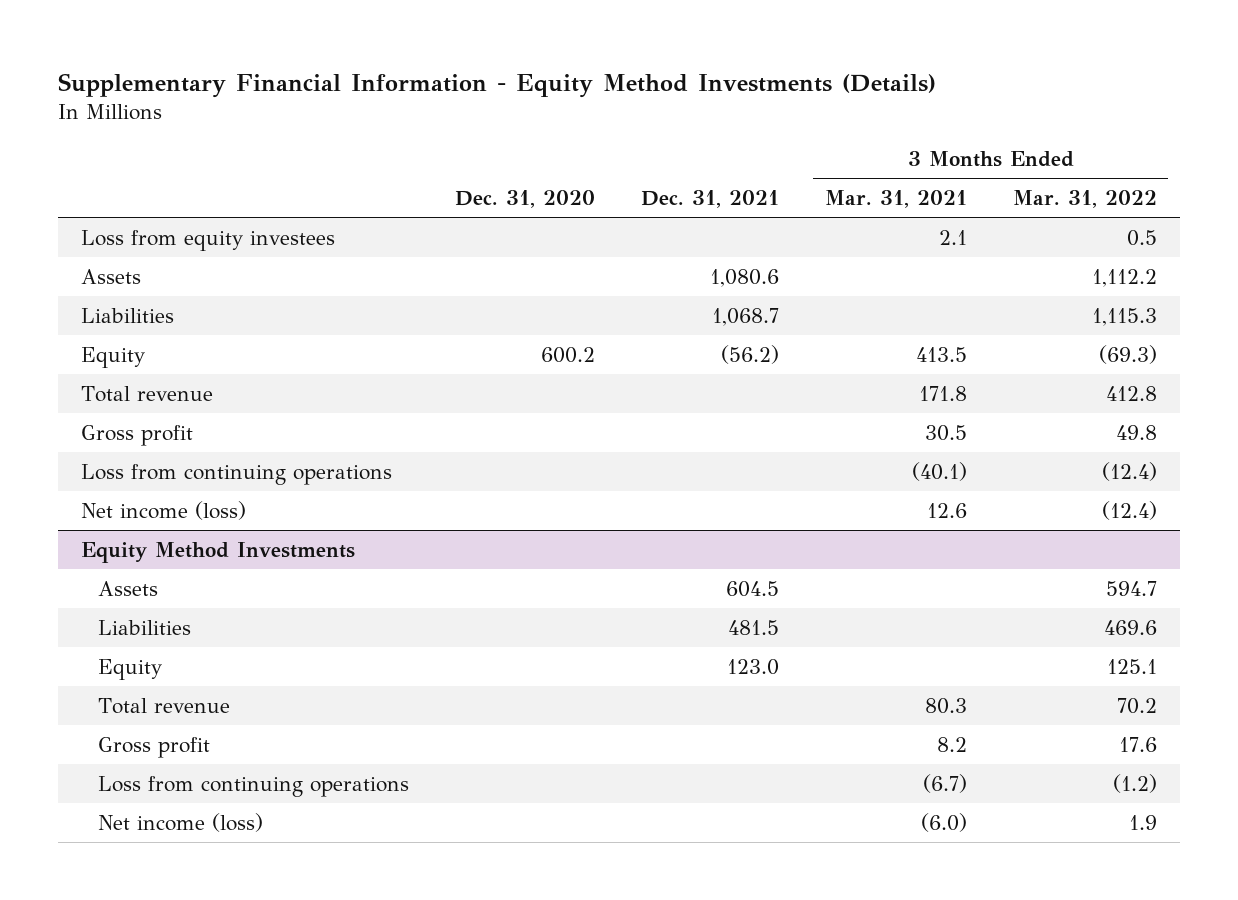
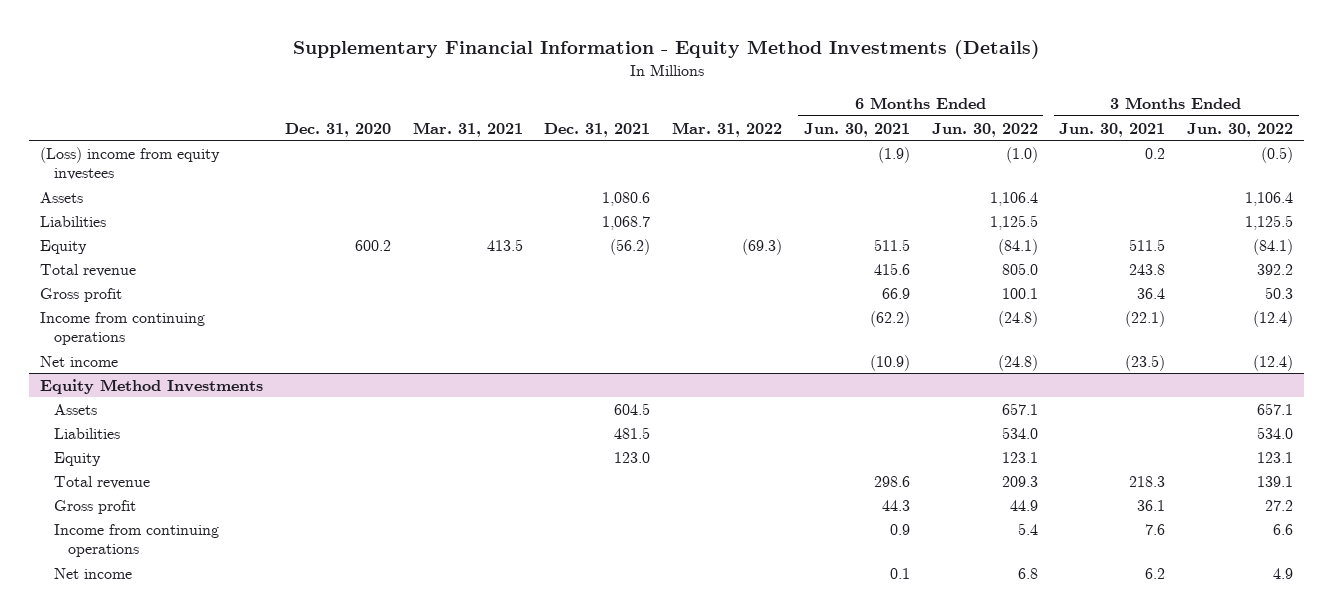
- | Dec. 31, 2020 | Dec. 31, 2021 | 3 Months Ended Mar. 31, 2021 | 3 Months Ended Mar. 31, 2022
+ | Dec. 31, 2020 | Mar. 31, 2021 | Dec. 31, 2021 | Mar. 31, 2022 | 6 Months Ended Jun. 30, 2021 | 6 Months Ended Jun. 30, 2022 | 3 Months Ended Jun. 30, 2021 | 3 Months Ended Jun. 30, 2022
- Loss from equity investees | | | 2.1 | 0.5
+ (Loss) income from equity investees | | | | | (1.9) | (1.0) | 0.2 | (0.5)
- Loss from continuing operations | | | (40.1) | (12.4)
- Net income (loss) | | | 12.6 | (12.4)
+ Income from continuing operations | | | | | (62.2) | (24.8) | (22.1) | (12.4)
+ Net income | | | | | (10.9) | (24.8) | (23.5) | (12.4)
@ Equity Method Investments
- Loss from continuing operations | | | (6.7) | (1.2)
- Net income (loss) | | | (6.0) | 1.9
+ Income from continuing operations | | | | | 0.9 | 5.4 | 7.6 | 6.6
+ Net income | | | | | 0.1 | 6.8 | 6.2 | 4.9

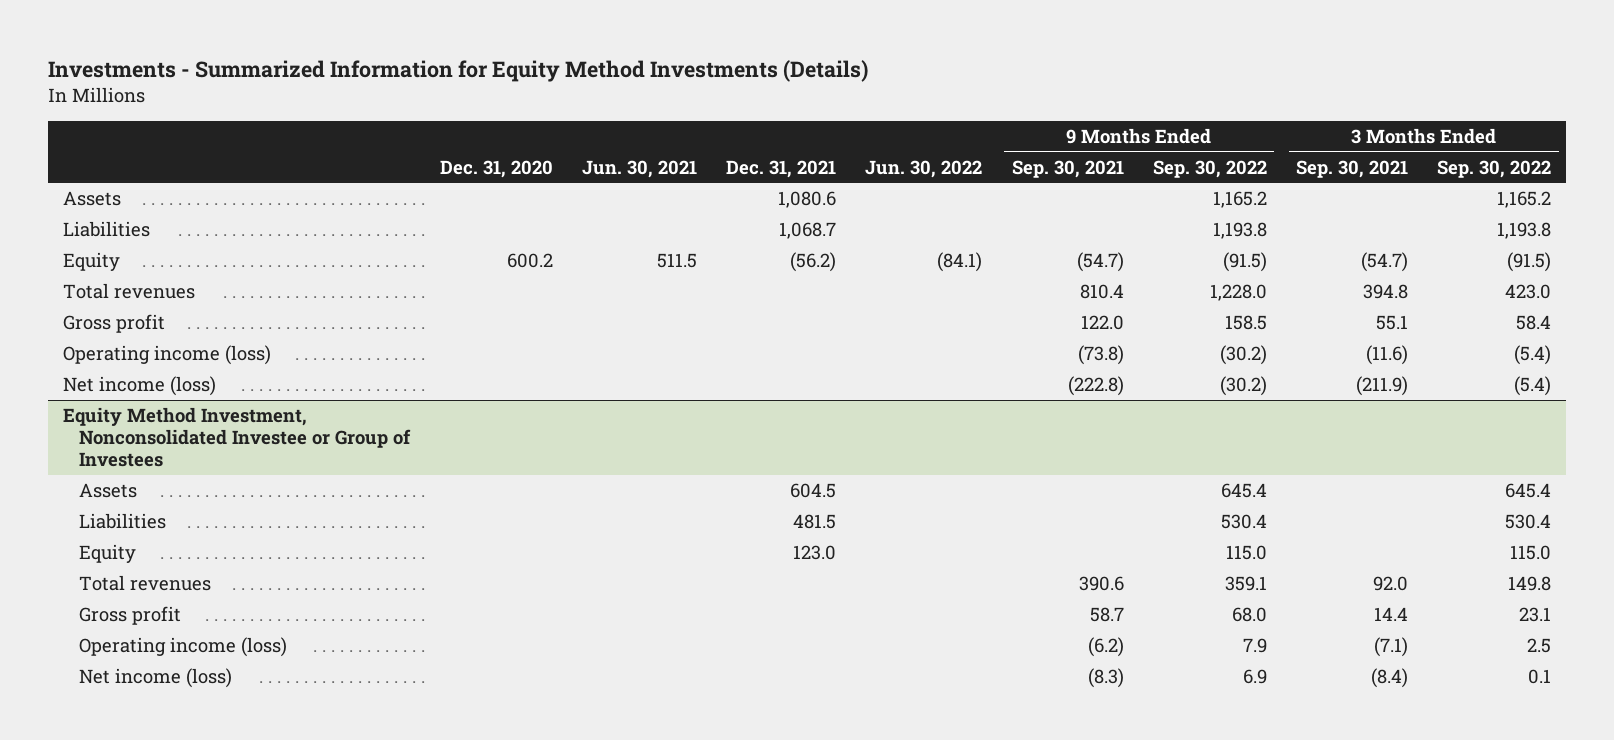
- Supplementary Financial Information - Equity Method Investments (Details)
+ Investments - Summarized Information for Equity Method Investments (Details)
- | Dec. 31, 2020 | Mar. 31, 2021 | Dec. 31, 2021 | Mar. 31, 2022 | 6 Months Ended Jun. 30, 2021 | 6 Months Ended Jun. 30, 2022 | 3 Months Ended Jun. 30, 2021 | 3 Months Ended Jun. 30, 2022
+ | Dec. 31, 2020 | Jun. 30, 2021 | Dec. 31, 2021 | Jun. 30, 2022 | 9 Months Ended Sep. 30, 2021 | 9 Months Ended Sep. 30, 2022 | 3 Months Ended Sep. 30, 2021 | 3 Months Ended Sep. 30, 2022
- (Loss) income from equity investees | | | | | (1.9) | (1.0) | 0.2 | (0.5)
- Total revenue | | | | | 415.6 | 805.0 | 243.8 | 392.2
+ Total revenues | | | | | 810.4 | 1,228.0 | 394.8 | 423.0
- Income from continuing operations | | | | | (62.2) | (24.8) | (22.1) | (12.4)
- Net income | | | | | (10.9) | (24.8) | (23.5) | (12.4)
- Equity Method Investments
+ Operating income (loss) | | | | | (73.8) | (30.2) | (11.6) | (5.4)
+ Net income (loss) | | | | | (222.8) | (30.2) | (211.9) | (5.4)
+ Equity Method Investment, Nonconsolidated Investee or Group of Investees
- Total revenue | | | | | 298.6 | 209.3 | 218.3 | 139.1
+ Total revenues | | | | | 390.6 | 359.1 | 92.0 | 149.8
- Income from continuing operations | | | | | 0.9 | 5.4 | 7.6 | 6.6
- Net income | | | | | 0.1 | 6.8 | 6.2 | 4.9
+ Operating income (loss) | | | | | (6.2) | 7.9 | (7.1) | 2.5
+ Net income (loss) | | | | | (8.3) | 6.9 | (8.4) | 0.1

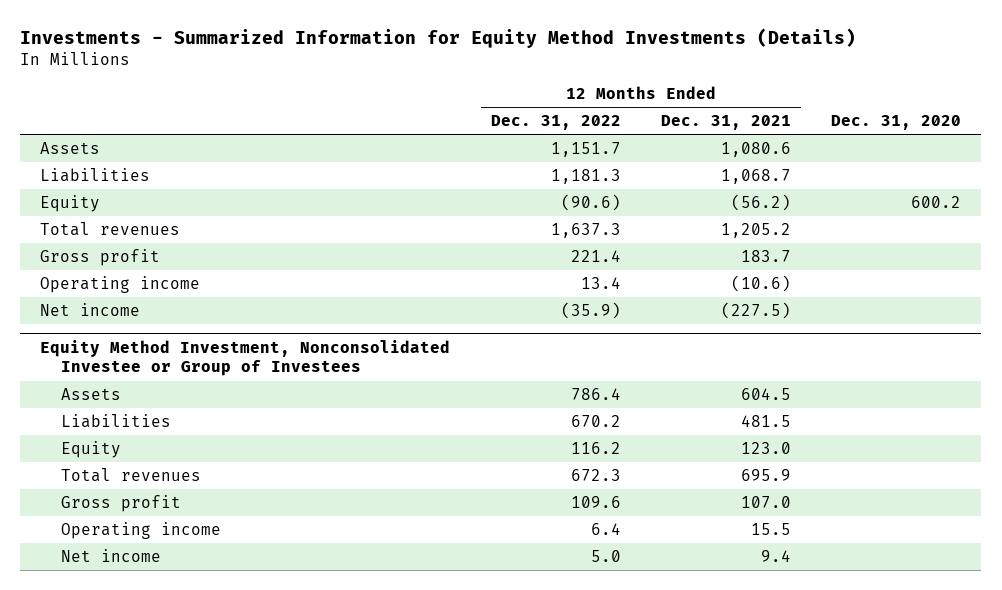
- | Dec. 31, 2020 | Jun. 30, 2021 | Dec. 31, 2021 | Jun. 30, 2022 | 9 Months Ended Sep. 30, 2021 | 9 Months Ended Sep. 30, 2022 | 3 Months Ended Sep. 30, 2021 | 3 Months Ended Sep. 30, 2022
+ | 12 Months Ended Dec. 31, 2022 | 12 Months Ended Dec. 31, 2021 | Dec. 31, 2020
- Operating income (loss) | | | | | (73.8) | (30.2) | (11.6) | (5.4)
- Net income (loss) | | | | | (222.8) | (30.2) | (211.9) | (5.4)
+ Operating income | 13.4 | (10.6) |
+ Net income | (35.9) | (227.5) |
@ Equity Method Investment, Nonconsolidated Investee or Group of Investees
- Operating income (loss) | | | | | (6.2) | 7.9 | (7.1) | 2.5
- Net income (loss) | | | | | (8.3) | 6.9 | (8.4) | 0.1
+ Operating income | 6.4 | 15.5 |
+ Net income | 5.0 | 9.4 |

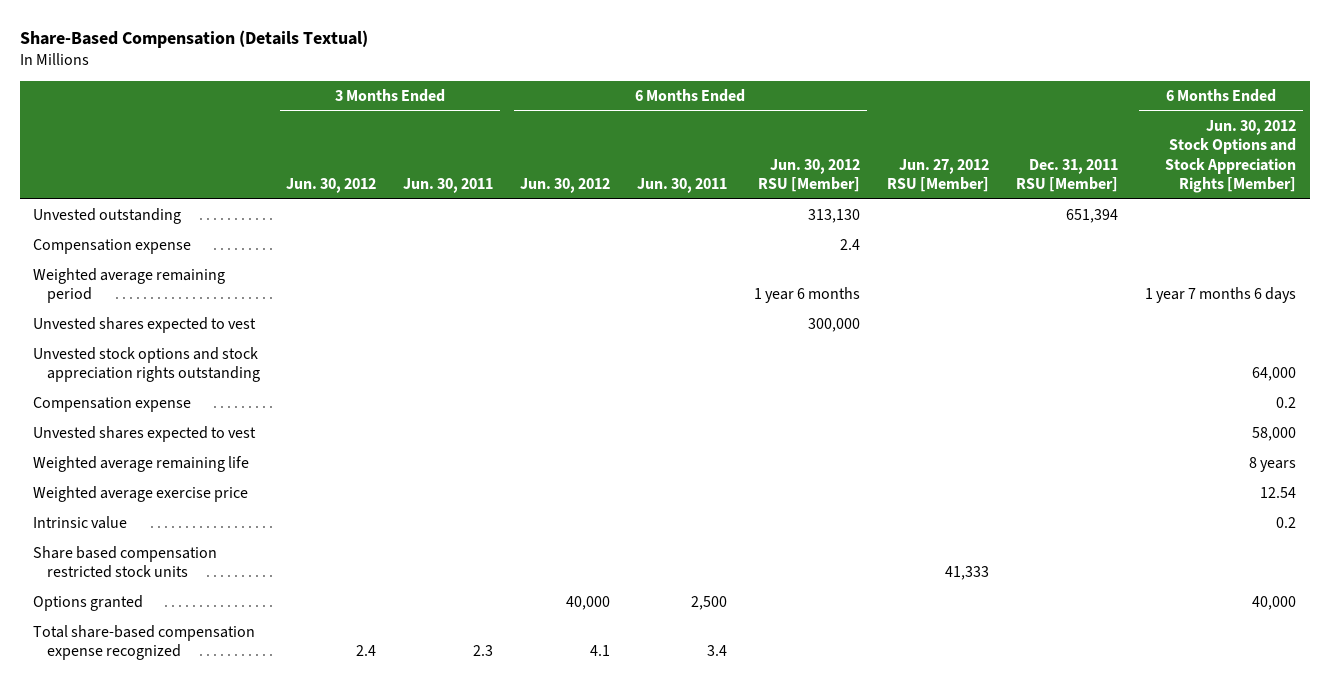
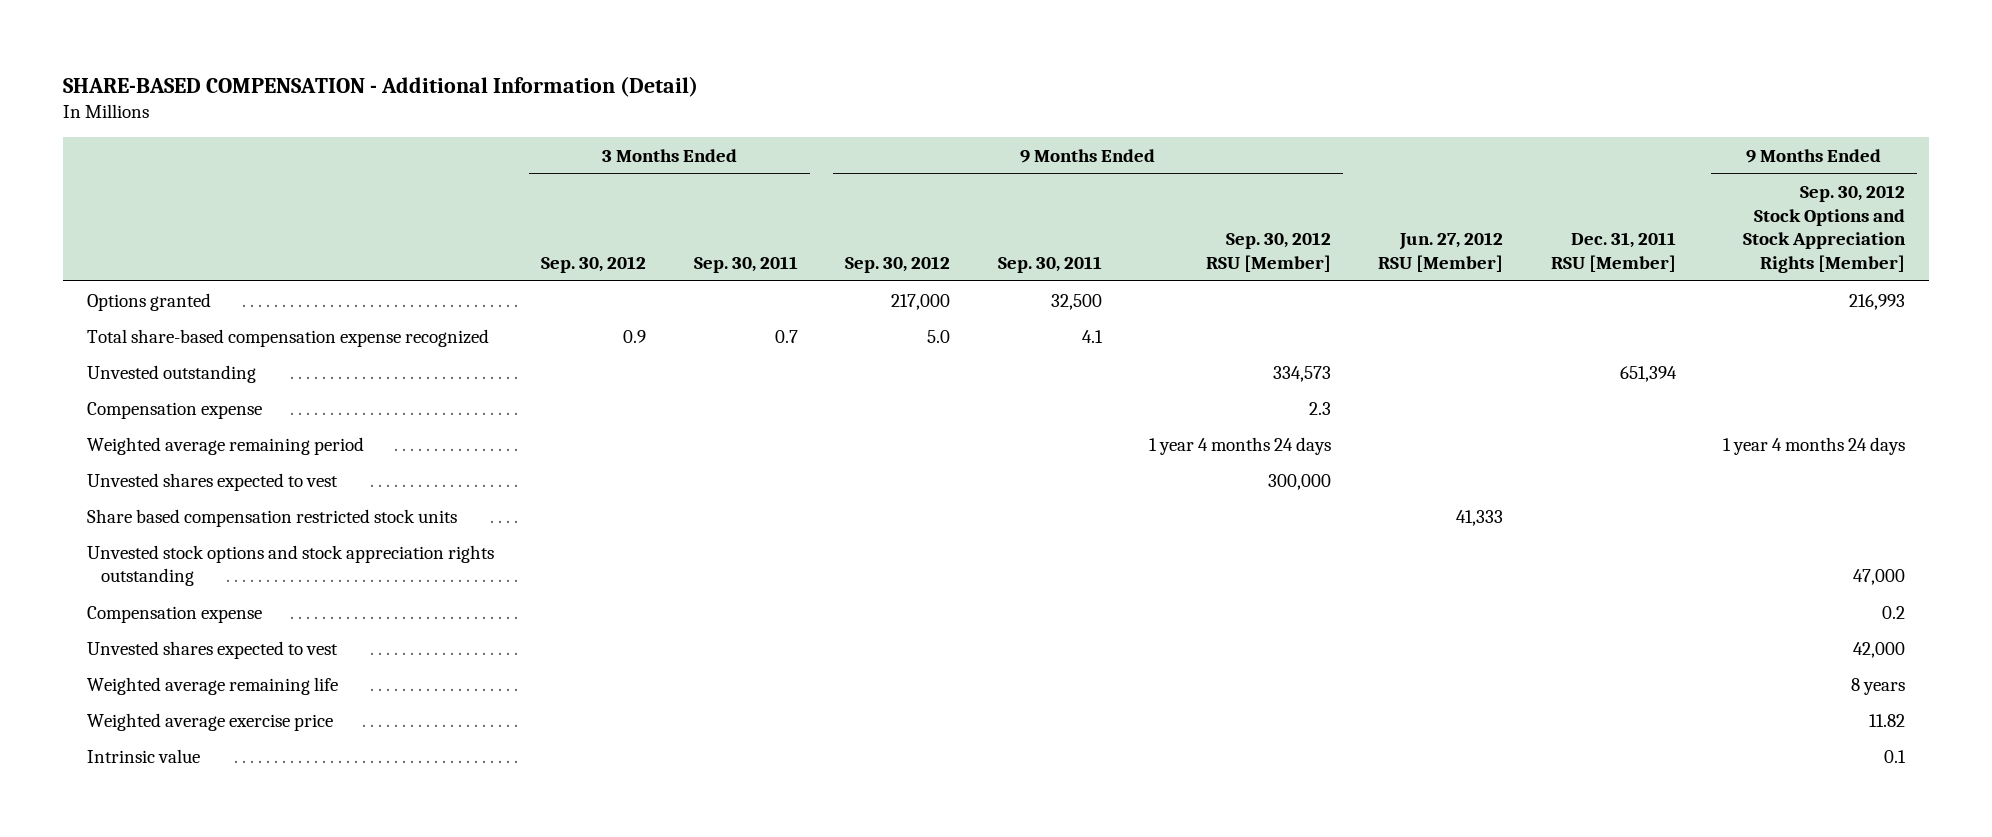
- Share-Based Compensation (Details Textual)
+ SHARE-BASED COMPENSATION - Additional Information (Detail)
- | 3 Months Ended Jun. 30, 2012 | 3 Months Ended Jun. 30, 2011 | 6 Months Ended Jun. 30, 2012 | 6 Months Ended Jun. 30, 2011 | 6 Months Ended Jun. 30, 2012 RSU [Member] | Jun. 27, 2012 RSU [Member] | Dec. 31, 2011 RSU [Member] | 6 Months Ended Jun. 30, 2012 Stock Options and Stock Appreciation Rights [Member]
+ | 3 Months Ended Sep. 30, 2012 | 3 Months Ended Sep. 30, 2011 | 9 Months Ended Sep. 30, 2012 | 9 Months Ended Sep. 30, 2011 | 9 Months Ended Sep. 30, 2012 RSU [Member] | Jun. 27, 2012 RSU [Member] | Dec. 31, 2011 RSU [Member] | 9 Months Ended Sep. 30, 2012 Stock Options and Stock Appreciation Rights [Member]
moved up: Options granted | | | 217,000 | 32,500 | | | | 216,993
moved up: Total share-based compensation expense recognized | 0.9 | 0.7 | 5.0 | 4.1 | | | |
moved up: Share based compensation restricted stock units | | | | | | 41,333 | |

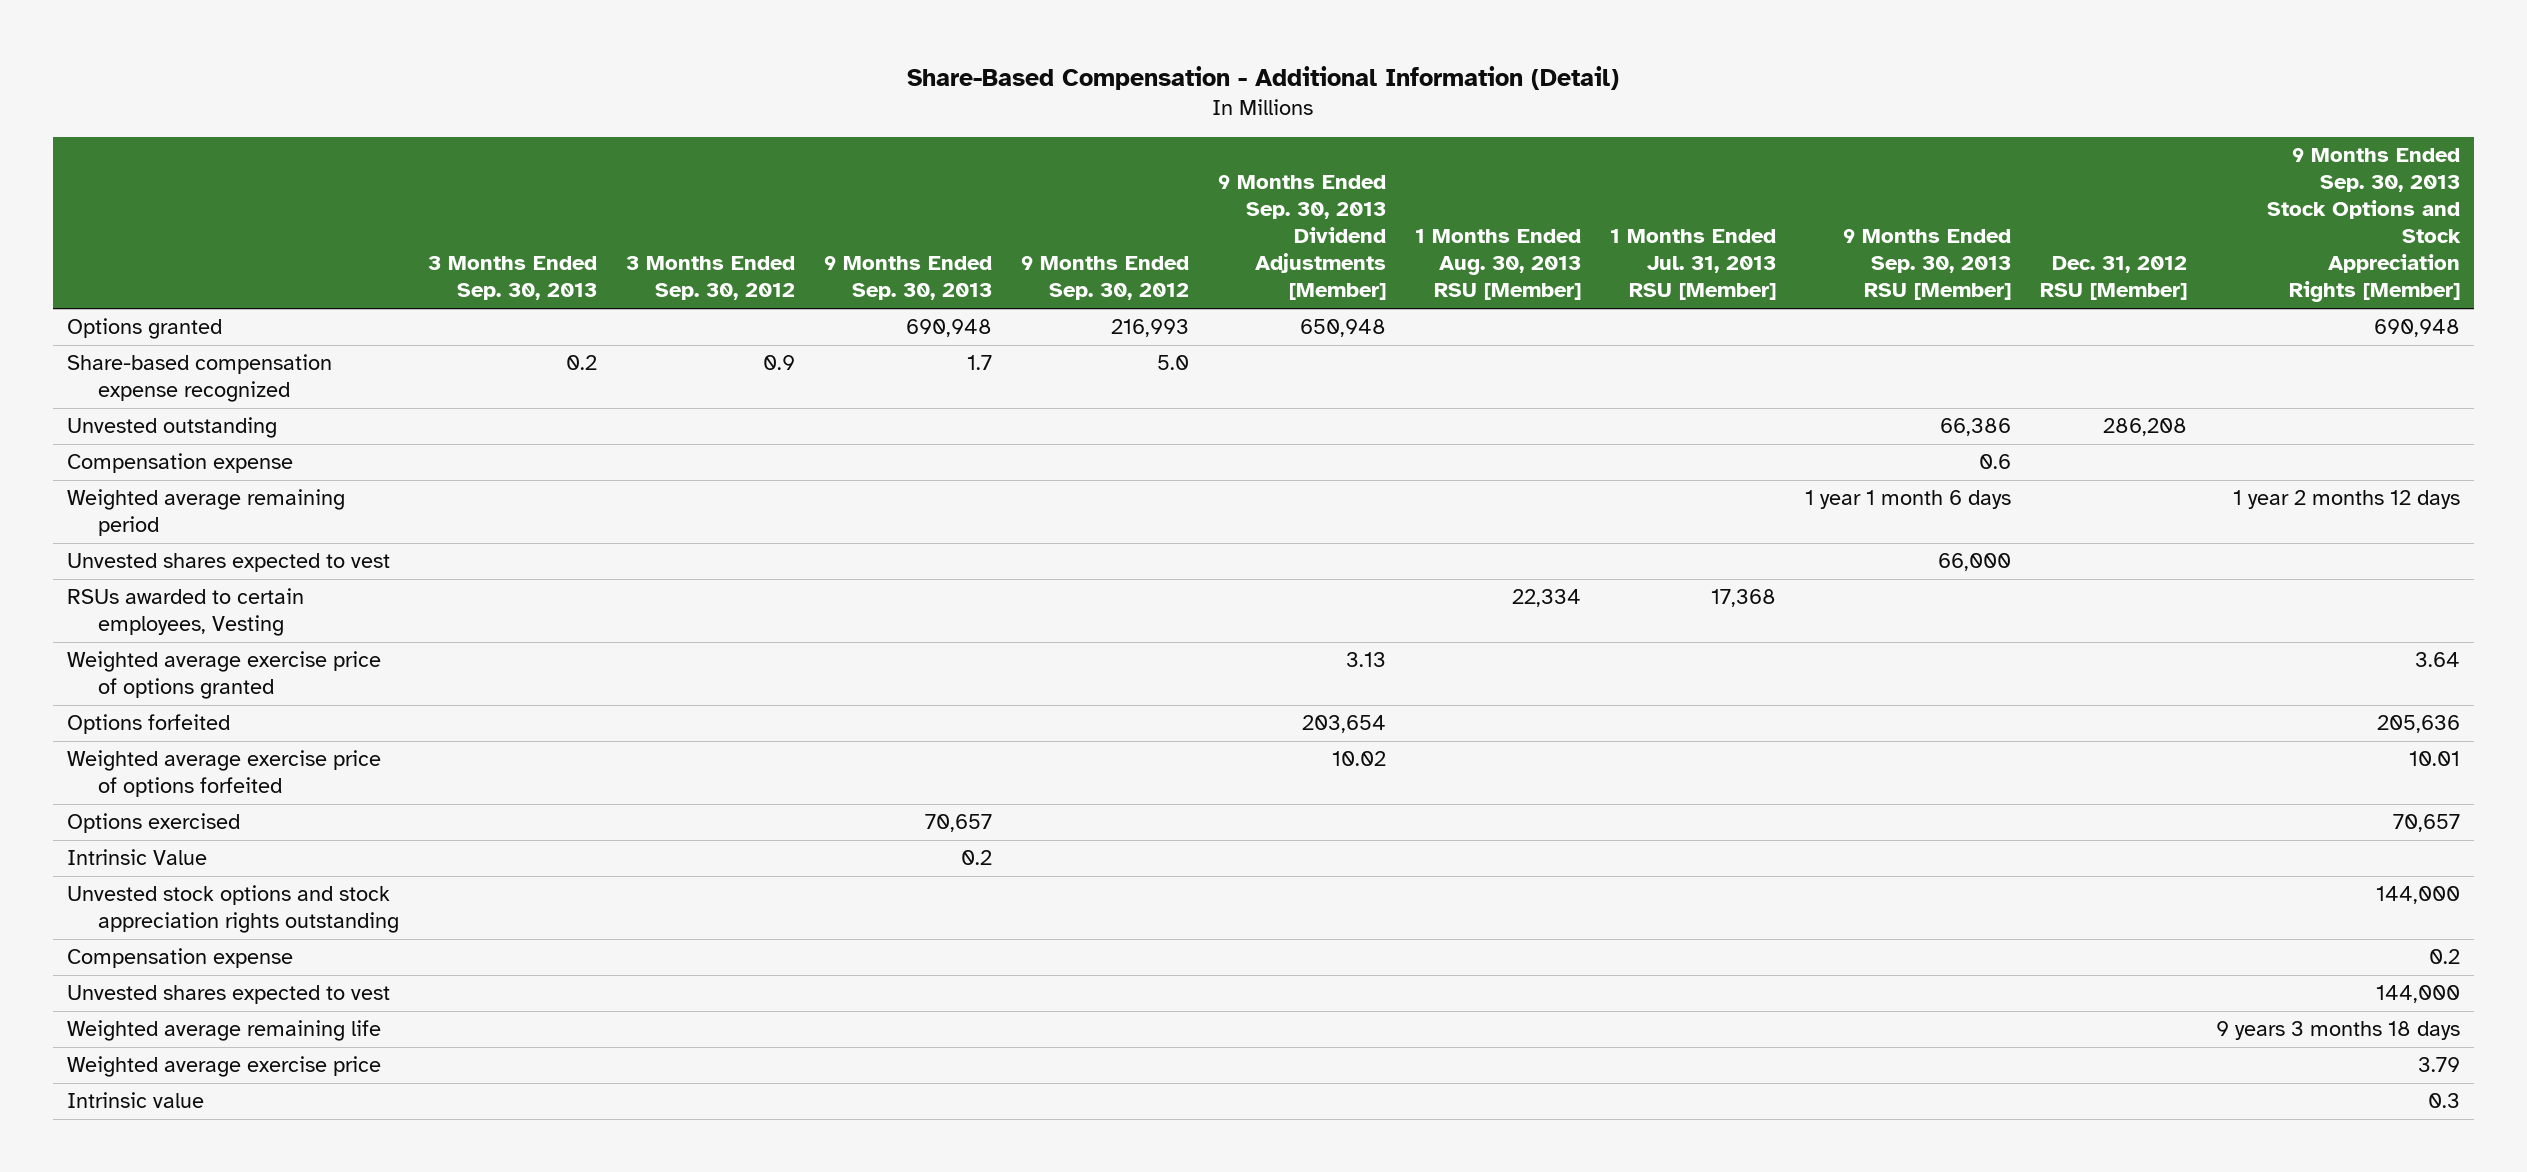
- SHARE-BASED COMPENSATION - Additional Information (Detail)
+ Share-Based Compensation - Additional Information (Detail)
- | 3 Months Ended Sep. 30, 2012 | 3 Months Ended Sep. 30, 2011 | 9 Months Ended Sep. 30, 2012 | 9 Months Ended Sep. 30, 2011 | 9 Months Ended Sep. 30, 2012 RSU [Member] | Jun. 27, 2012 RSU [Member] | Dec. 31, 2011 RSU [Member] | 9 Months Ended Sep. 30, 2012 Stock Options and Stock Appreciation Rights [Member]
+ | 3 Months Ended Sep. 30, 2013 | 3 Months Ended Sep. 30, 2012 | 9 Months Ended Sep. 30, 2013 | 9 Months Ended Sep. 30, 2012 | 9 Months Ended Sep. 30, 2013 Dividend Adjustments [Member] | 1 Months Ended Aug. 30, 2013 RSU [Member] | 1 Months Ended Jul. 31, 2013 RSU [Member] | 9 Months Ended Sep. 30, 2013 RSU [Member] | Dec. 31, 2012 RSU [Member] | 9 Months Ended Sep. 30, 2013 Stock Options and Stock Appreciation Rights [Member]
- Options granted | | | 217,000 | 32,500 | | | | 216,993
- Total share-based compensation expense recognized | 0.9 | 0.7 | 5.0 | 4.1 | | | |
+ Options granted | | | 690,948 | 216,993 | 650,948 | | | | | 690,948
+ Share-based compensation expense recognized | 0.2 | 0.9 | 1.7 | 5.0 | | | | | |
- Share based compensation restricted stock units | | | | | | 41,333 | |
+ RSUs awarded to certain employees, Vesting | | | | | | 22,334 | 17,368 | | |
+ Weighted average exercise price of options granted | | | | | 3.13 | | | | | 3.64
+ Options forfeited | | | | | 203,654 | | | | | 205,636
+ Weighted average exercise price of options forfeited | | | | | 10.02 | | | | | 10.01
+ Options exercised | | | 70,657 | | | | | | | 70,657
+ Intrinsic Value | | | 0.2 | | | | | | |

